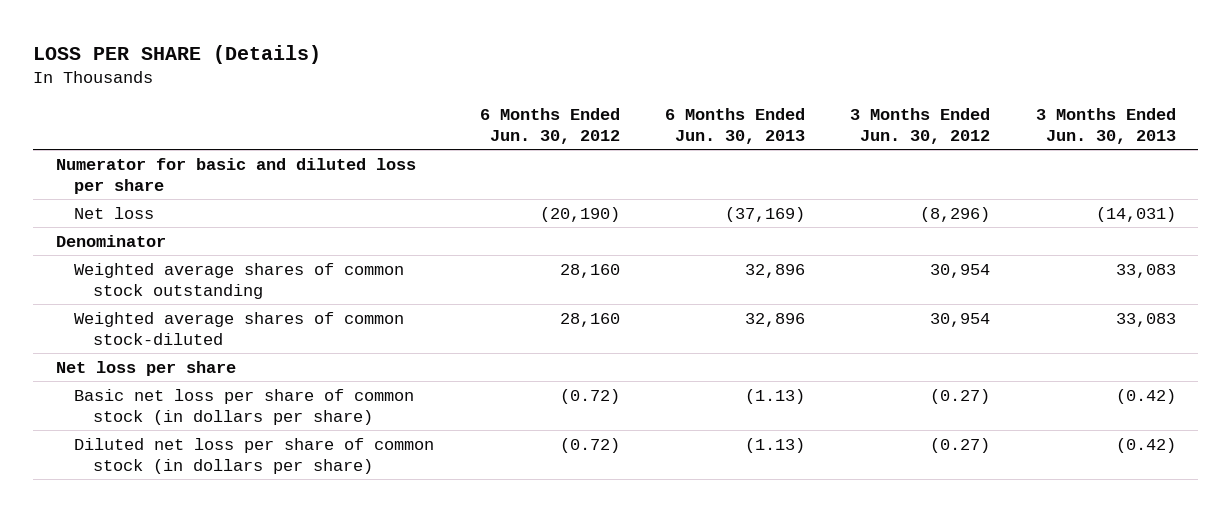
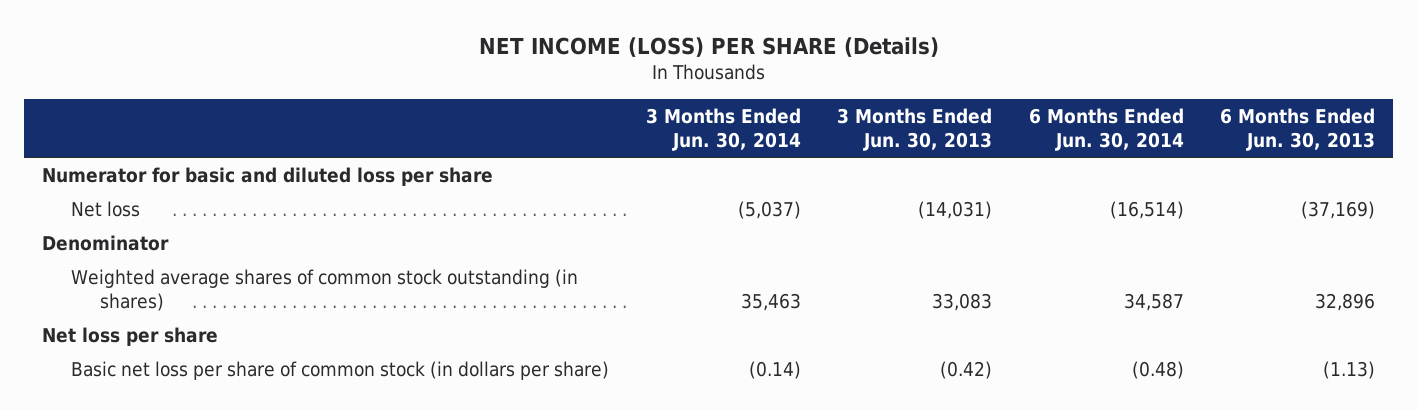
- LOSS PER SHARE (Details)
+ NET INCOME (LOSS) PER SHARE (Details)
- | 6 Months Ended Jun. 30, 2012 | 6 Months Ended Jun. 30, 2013 | 3 Months Ended Jun. 30, 2012 | 3 Months Ended Jun. 30, 2013
+ | 3 Months Ended Jun. 30, 2014 | 3 Months Ended Jun. 30, 2013 | 6 Months Ended Jun. 30, 2014 | 6 Months Ended Jun. 30, 2013
- Weighted average shares of common stock outstanding | 28,160 | 32,896 | 30,954 | 33,083
- Weighted average shares of common stock-diluted | 28,160 | 32,896 | 30,954 | 33,083
+ Weighted average shares of common stock outstanding (in shares) | 35,463 | 33,083 | 34,587 | 32,896
- Diluted net loss per share of common stock (in dollars per share) | (0.72) | (1.13) | (0.27) | (0.42)

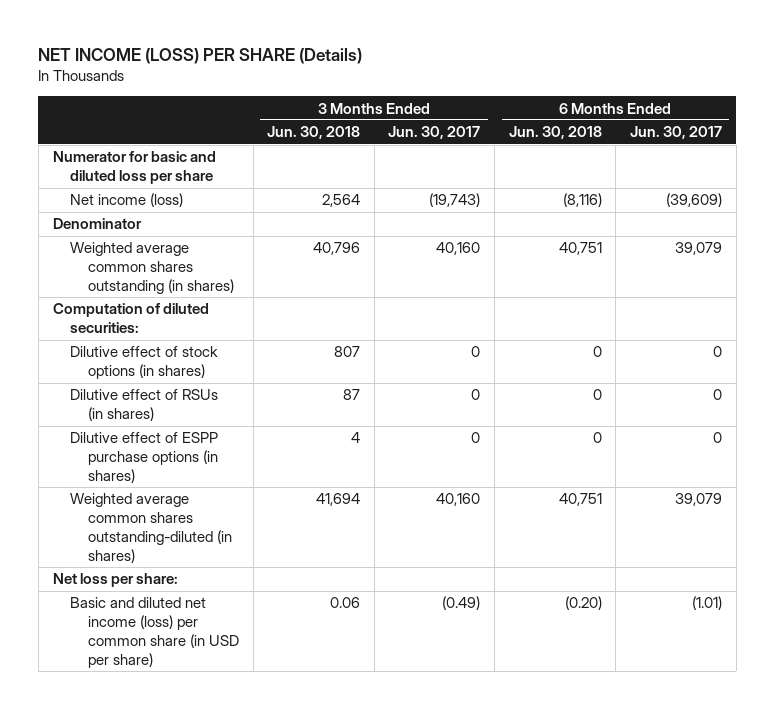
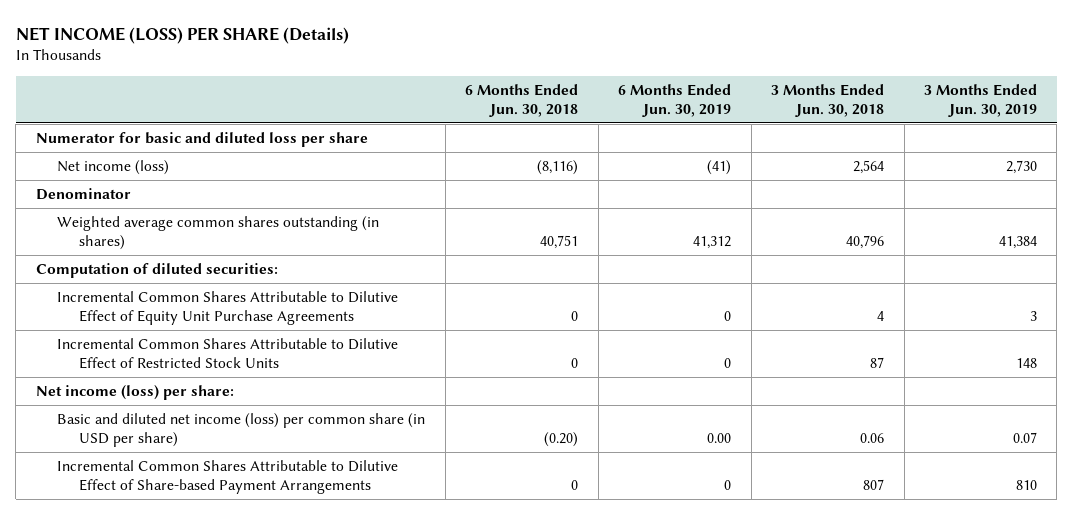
- | 3 Months Ended Jun. 30, 2018 | 3 Months Ended Jun. 30, 2017 | 6 Months Ended Jun. 30, 2018 | 6 Months Ended Jun. 30, 2017
+ | 6 Months Ended Jun. 30, 2018 | 6 Months Ended Jun. 30, 2019 | 3 Months Ended Jun. 30, 2018 | 3 Months Ended Jun. 30, 2019
- Dilutive effect of stock options (in shares) | 807 | 0 | 0 | 0
- Dilutive effect of RSUs (in shares) | 87 | 0 | 0 | 0
- Dilutive effect of ESPP purchase options (in shares) | 4 | 0 | 0 | 0
- Weighted average common shares outstanding-diluted (in shares) | 41,694 | 40,160 | 40,751 | 39,079
- Net loss per share:
+ Incremental Common Shares Attributable to Dilutive Effect of Equity Unit Purchase Agreements | 0 | 0 | 4 | 3
+ Incremental Common Shares Attributable to Dilutive Effect of Restricted Stock Units | 0 | 0 | 87 | 148
+ Net income (loss) per share:
+ Incremental Common Shares Attributable to Dilutive Effect of Share-based Payment Arrangements | 0 | 0 | 807 | 810

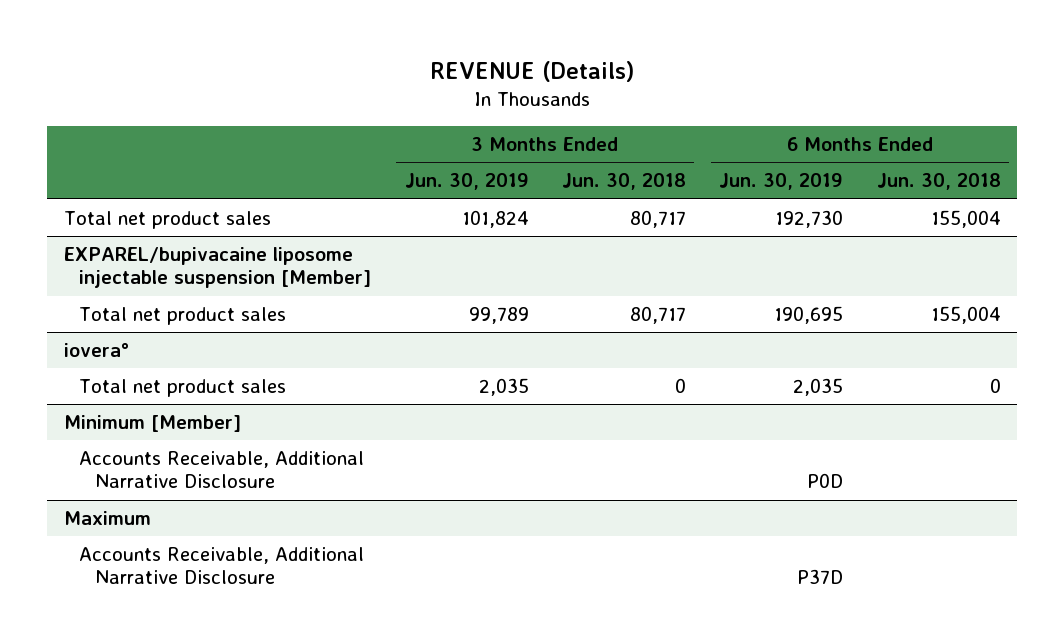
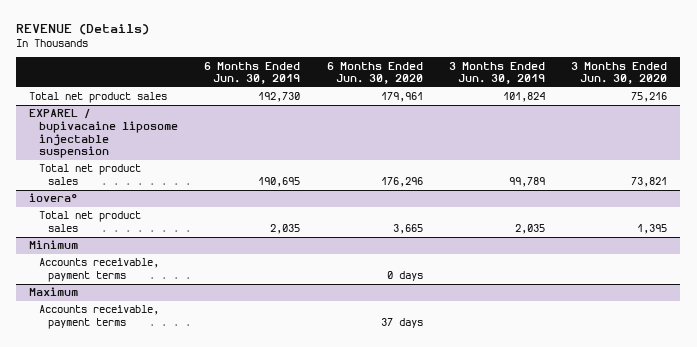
- | 3 Months Ended Jun. 30, 2019 | 3 Months Ended Jun. 30, 2018 | 6 Months Ended Jun. 30, 2019 | 6 Months Ended Jun. 30, 2018
+ | 6 Months Ended Jun. 30, 2019 | 6 Months Ended Jun. 30, 2020 | 3 Months Ended Jun. 30, 2019 | 3 Months Ended Jun. 30, 2020
- EXPAREL/bupivacaine liposome injectable suspension [Member]
+ EXPAREL / bupivacaine liposome injectable suspension
- Minimum [Member]
- Accounts Receivable, Additional Narrative Disclosure | | | P0D |
+ Minimum
+ Accounts receivable, payment terms | | 0 days | |
@ Maximum
- Accounts Receivable, Additional Narrative Disclosure | | | P37D |
+ Accounts receivable, payment terms | | 37 days | |

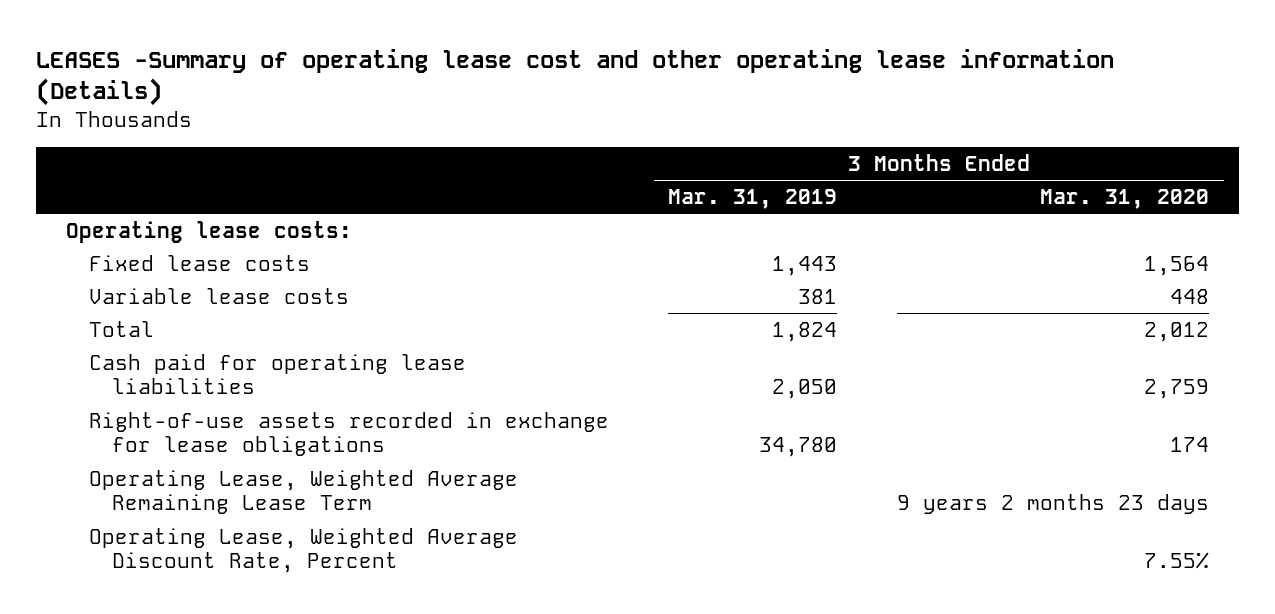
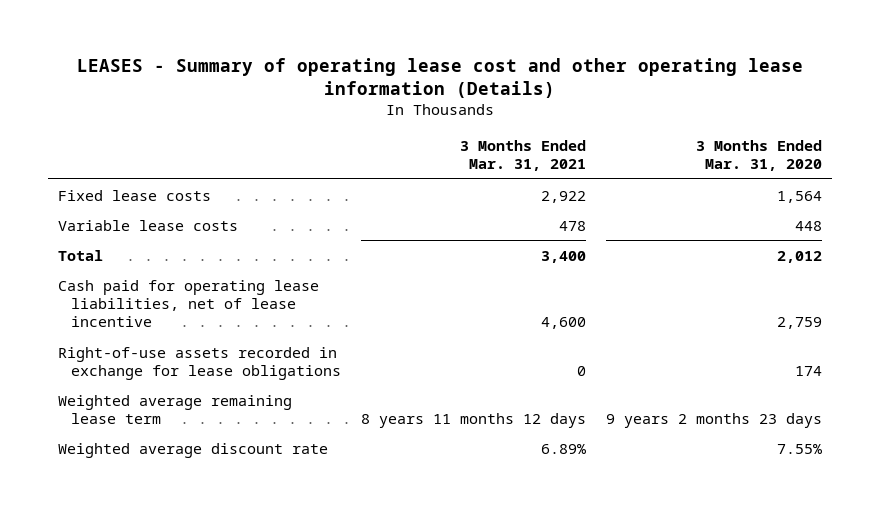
- LEASES -Summary of operating lease cost and other operating lease information (Details)
+ LEASES - Summary of operating lease cost and other operating lease information (Details)
- | 3 Months Ended Mar. 31, 2019 | 3 Months Ended Mar. 31, 2020
+ | 3 Months Ended Mar. 31, 2021 | 3 Months Ended Mar. 31, 2020
- Operating lease costs:
- Cash paid for operating lease liabilities | 2,050 | 2,759
+ Cash paid for operating lease liabilities, net of lease incentive | 4,600 | 2,759
- Operating Lease, Weighted Average Remaining Lease Term | | 9 years 2 months 23 days
- Operating Lease, Weighted Average Discount Rate, Percent | | 7.55%
+ Weighted average remaining lease term | 8 years 11 months 12 days | 9 years 2 months 23 days
+ Weighted average discount rate | 6.89% | 7.55%

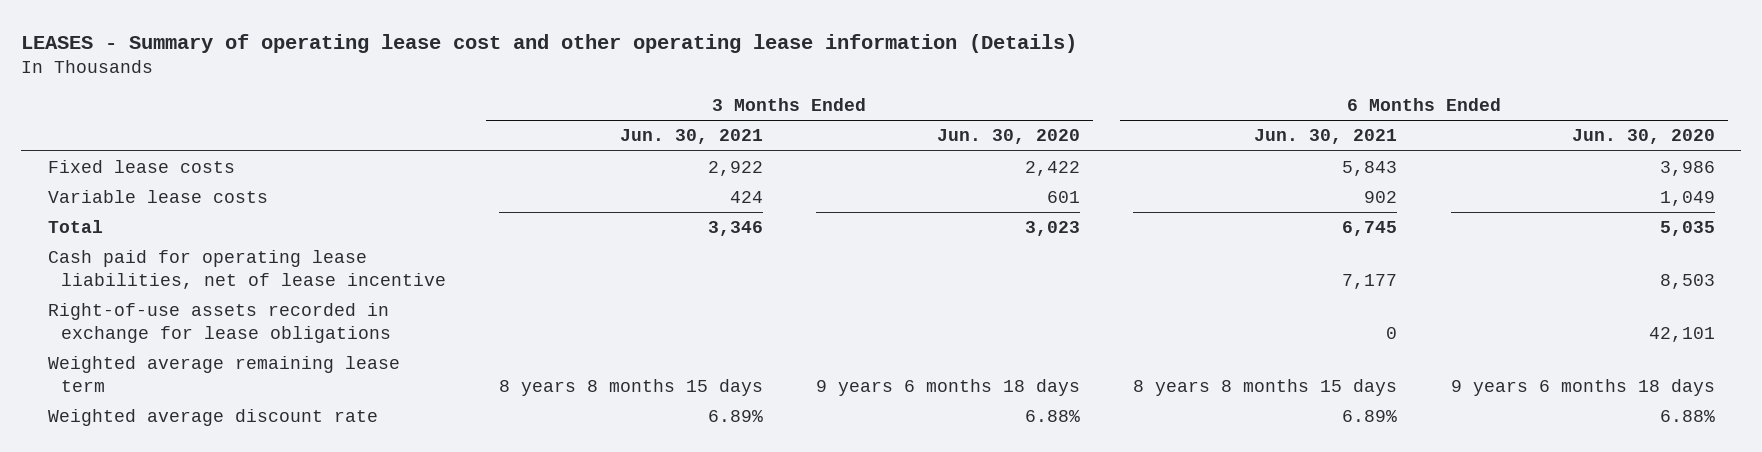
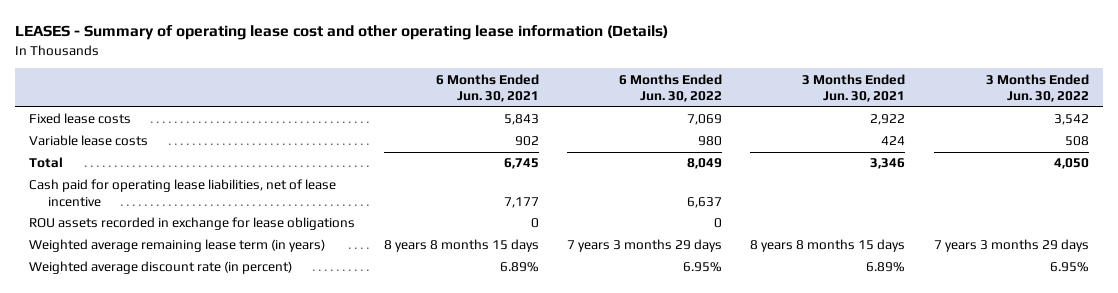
- | 3 Months Ended Jun. 30, 2021 | 3 Months Ended Jun. 30, 2020 | 6 Months Ended Jun. 30, 2021 | 6 Months Ended Jun. 30, 2020
+ | 6 Months Ended Jun. 30, 2021 | 6 Months Ended Jun. 30, 2022 | 3 Months Ended Jun. 30, 2021 | 3 Months Ended Jun. 30, 2022
- Right-of-use assets recorded in exchange for lease obligations | | | 0 | 42,101
- Weighted average remaining lease term | 8 years 8 months 15 days | 9 years 6 months 18 days | 8 years 8 months 15 days | 9 years 6 months 18 days
- Weighted average discount rate | 6.89% | 6.88% | 6.89% | 6.88%
+ ROU assets recorded in exchange for lease obligations | 0 | 0 | |
+ Weighted average remaining lease term (in years) | 8 years 8 months 15 days | 7 years 3 months 29 days | 8 years 8 months 15 days | 7 years 3 months 29 days
+ Weighted average discount rate (in percent) | 6.89% | 6.95% | 6.89% | 6.95%

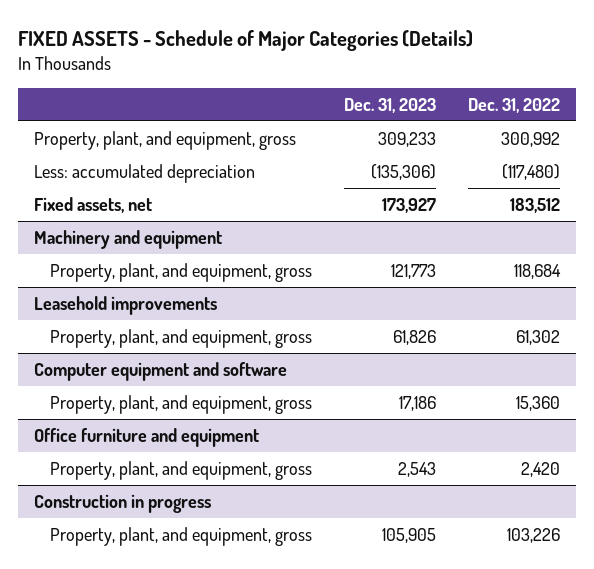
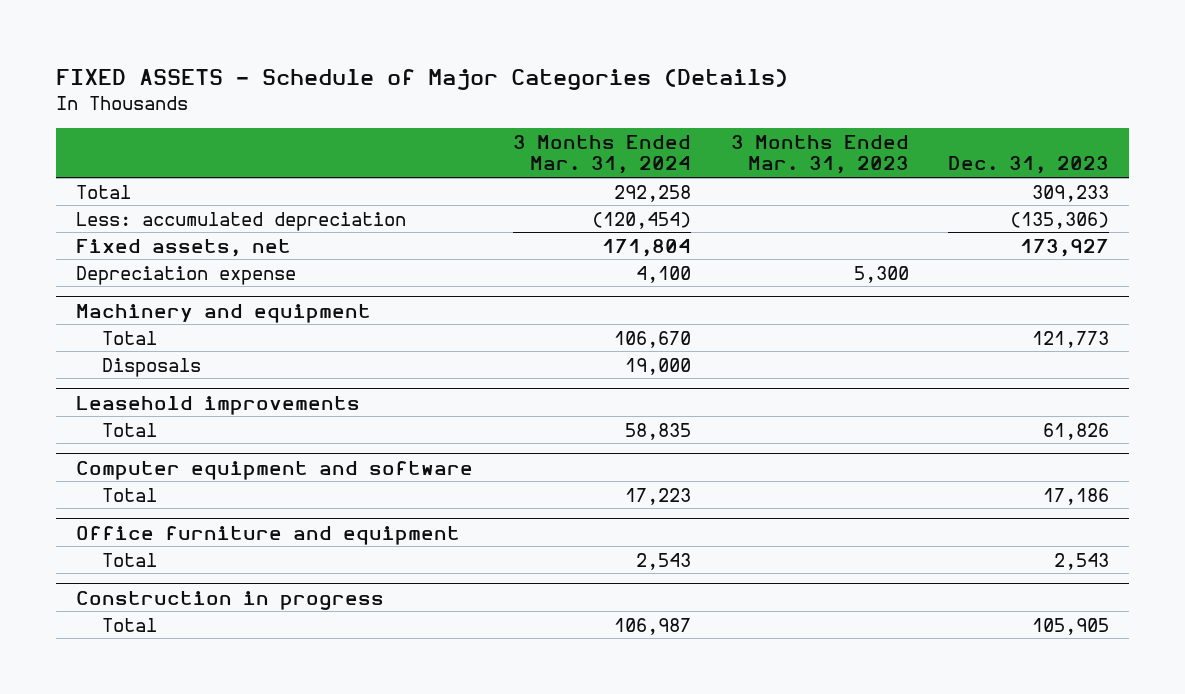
- | Dec. 31, 2023 | Dec. 31, 2022
+ | 3 Months Ended Mar. 31, 2024 | 3 Months Ended Mar. 31, 2023 | Dec. 31, 2023
- Property, plant, and equipment, gross | 309,233 | 300,992
+ Total | 292,258 | | 309,233
+ Depreciation expense | 4,100 | 5,300 |
@ Machinery and equipment
- Property, plant, and equipment, gross | 121,773 | 118,684
+ Total | 106,670 | | 121,773
+ Disposals | 19,000 | |
@ Leasehold improvements
- Property, plant, and equipment, gross | 61,826 | 61,302
+ Total | 58,835 | | 61,826
@ Computer equipment and software
- Property, plant, and equipment, gross | 17,186 | 15,360
+ Total | 17,223 | | 17,186
@ Office furniture and equipment
- Property, plant, and equipment, gross | 2,543 | 2,420
+ Total | 2,543 | | 2,543
@ Construction in progress
- Property, plant, and equipment, gross | 105,905 | 103,226
+ Total | 106,987 | | 105,905

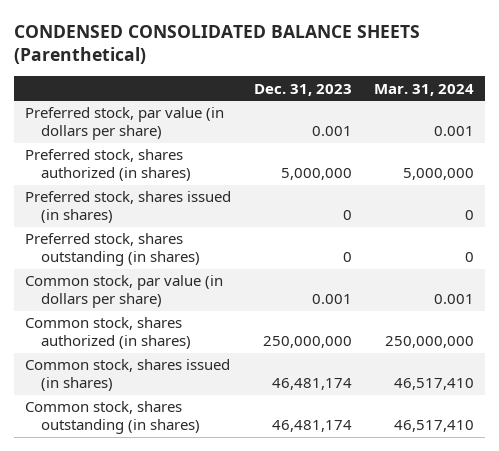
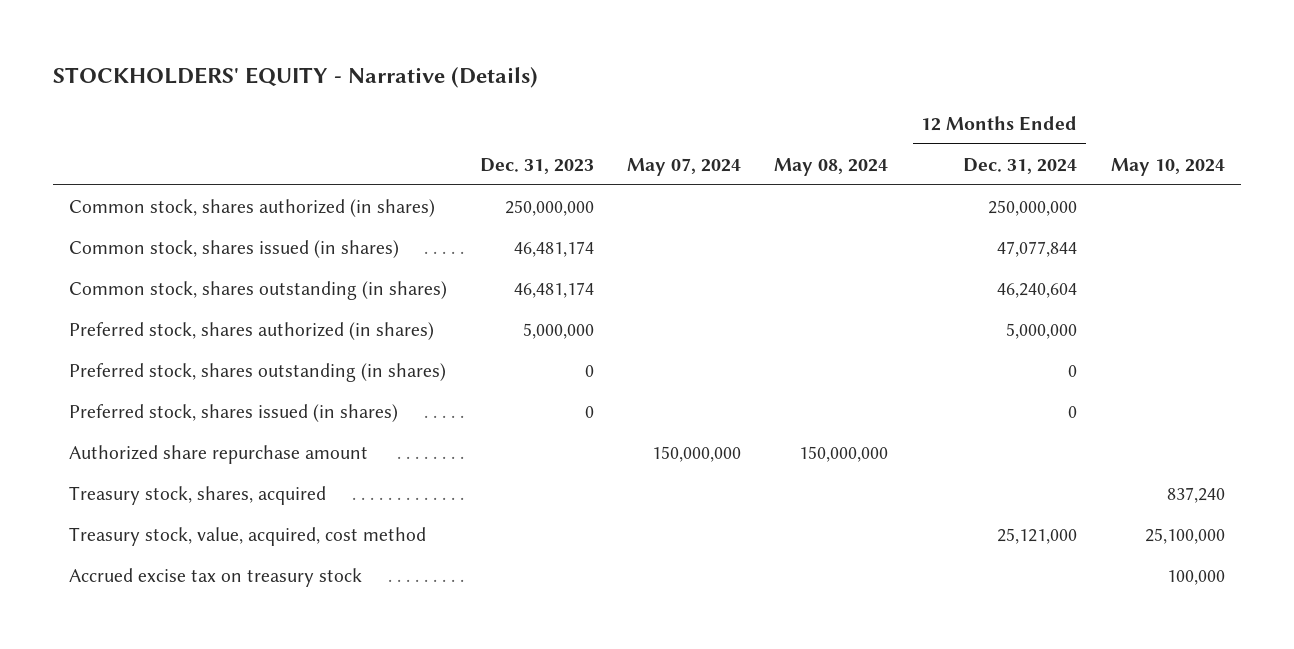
- CONDENSED CONSOLIDATED BALANCE SHEETS (Parenthetical)
+ STOCKHOLDERS' EQUITY - Narrative (Details)
- | Dec. 31, 2023 | Mar. 31, 2024
+ | Dec. 31, 2023 | May 07, 2024 | May 08, 2024 | 12 Months Ended Dec. 31, 2024 | May 10, 2024
- Preferred stock, par value (in dollars per share) | 0.001 | 0.001
- Common stock, par value (in dollars per share) | 0.001 | 0.001
moved down: Preferred stock, shares authorized (in shares) | 5,000,000 | | | 5,000,000 |
moved down: Preferred stock, shares outstanding (in shares) | 0 | | | 0 |
moved down: Preferred stock, shares issued (in shares) | 0 | | | 0 |
+ Authorized share repurchase amount | | 150,000,000 | 150,000,000 | |
+ Treasury stock, shares, acquired | | | | | 837,240
+ Treasury stock, value, acquired, cost method | | | | 25,121,000 | 25,100,000
+ Accrued excise tax on treasury stock | | | | | 100,000

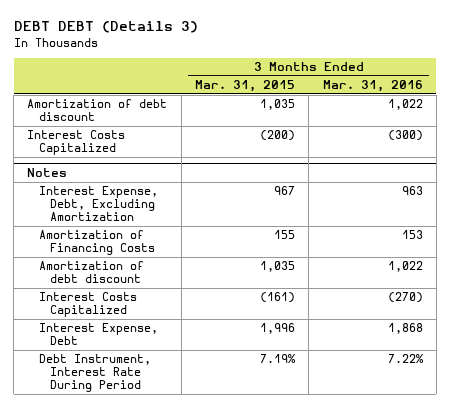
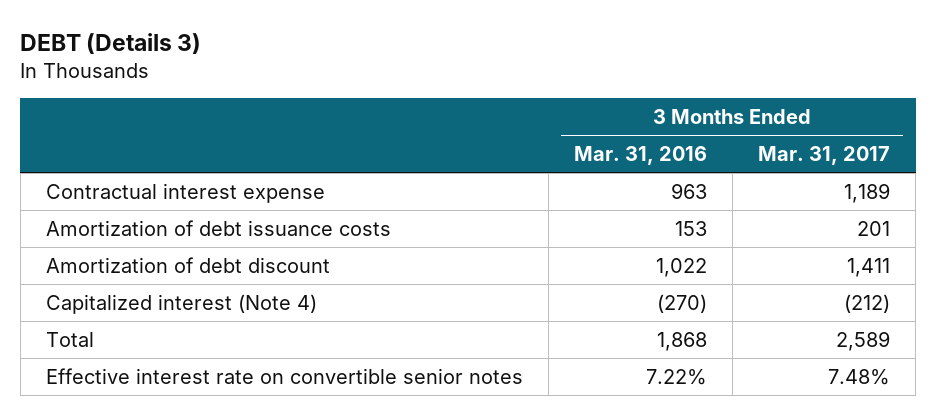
- DEBT DEBT (Details 3)
+ DEBT (Details 3)
- | 3 Months Ended Mar. 31, 2015 | 3 Months Ended Mar. 31, 2016
+ | 3 Months Ended Mar. 31, 2016 | 3 Months Ended Mar. 31, 2017
- Amortization of debt discount | 1,035 | 1,022
- Interest Costs Capitalized | (200) | (300)
- Notes
- Interest Expense, Debt, Excluding Amortization | 967 | 963
- Amortization of Financing Costs | 155 | 153
+ Contractual interest expense | 963 | 1,189
+ Amortization of debt issuance costs | 153 | 201
- Interest Costs Capitalized | (161) | (270)
- Interest Expense, Debt | 1,996 | 1,868
- Debt Instrument, Interest Rate During Period | 7.19% | 7.22%
+ Capitalized interest (Note 4) | (270) | (212)
+ Total | 1,868 | 2,589
+ Effective interest rate on convertible senior notes | 7.22% | 7.48%

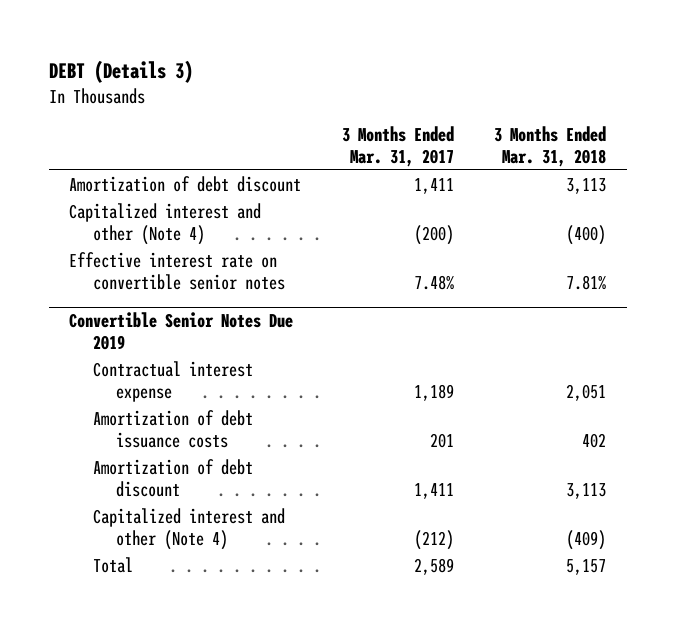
- | 3 Months Ended Mar. 31, 2016 | 3 Months Ended Mar. 31, 2017
+ | 3 Months Ended Mar. 31, 2017 | 3 Months Ended Mar. 31, 2018
+ Amortization of debt discount | 1,411 | 3,113
+ Capitalized interest and other (Note 4) | (200) | (400)
moved up: Effective interest rate on convertible senior notes | 7.48% | 7.81%
+ Convertible Senior Notes Due 2019
- Capitalized interest (Note 4) | (270) | (212)
+ Capitalized interest and other (Note 4) | (212) | (409)

